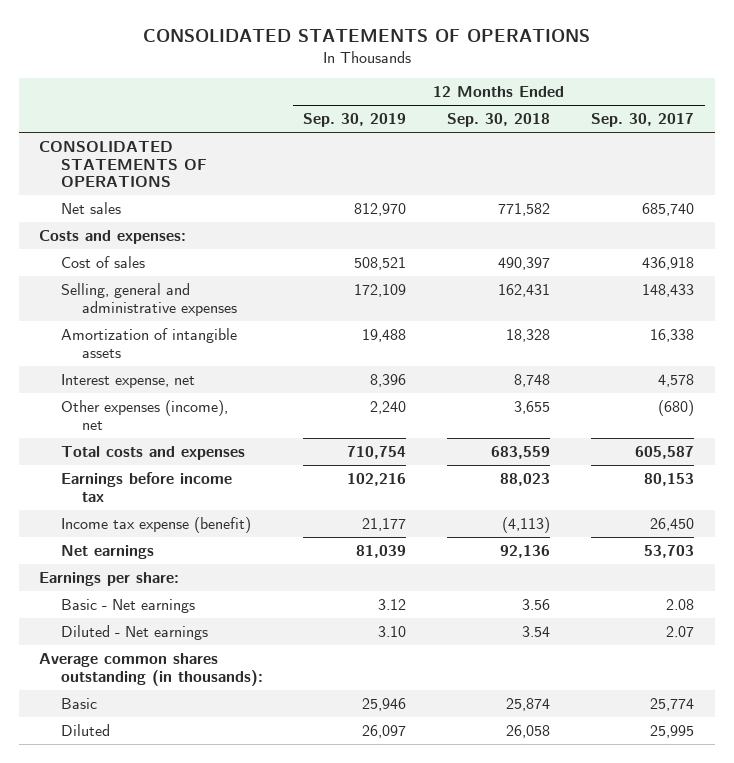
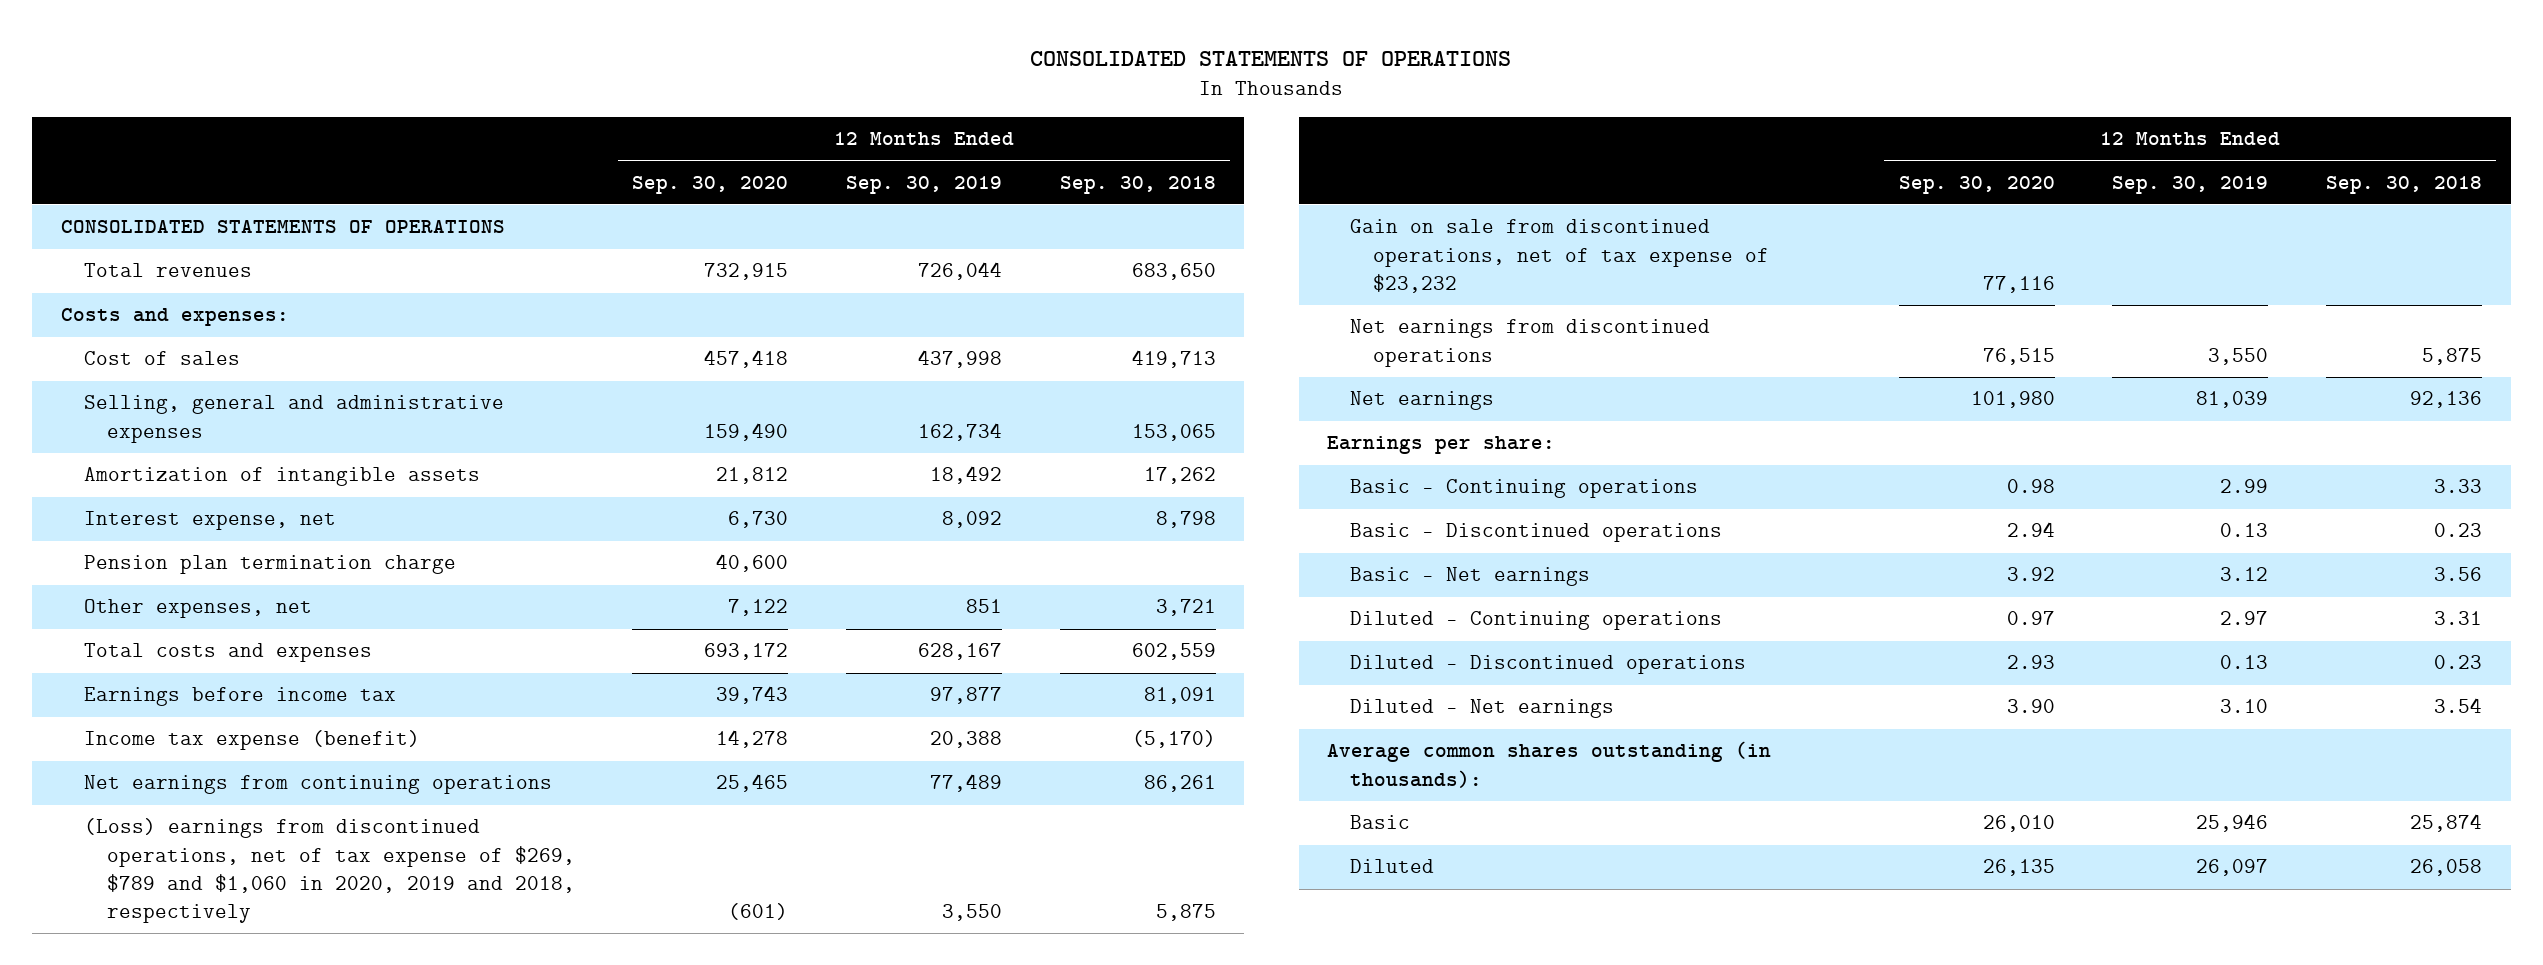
- | 12 Months Ended Sep. 30, 2019 | 12 Months Ended Sep. 30, 2018 | 12 Months Ended Sep. 30, 2017
+ | 12 Months Ended Sep. 30, 2020 | 12 Months Ended Sep. 30, 2019 | 12 Months Ended Sep. 30, 2018
- Net sales | 812,970 | 771,582 | 685,740
+ Total revenues | 732,915 | 726,044 | 683,650
- Cost of sales | 508,521 | 490,397 | 436,918
- Selling, general and administrative expenses | 172,109 | 162,431 | 148,433
- Amortization of intangible assets | 19,488 | 18,328 | 16,338
- Interest expense, net | 8,396 | 8,748 | 4,578
- Other expenses (income), net | 2,240 | 3,655 | (680)
- Total costs and expenses | 710,754 | 683,559 | 605,587
- Earnings before income tax | 102,216 | 88,023 | 80,153
- Income tax expense (benefit) | 21,177 | (4,113) | 26,450
+ Cost of sales | 457,418 | 437,998 | 419,713
+ Selling, general and administrative expenses | 159,490 | 162,734 | 153,065
+ Amortization of intangible assets | 21,812 | 18,492 | 17,262
+ Interest expense, net | 6,730 | 8,092 | 8,798
+ Pension plan termination charge | 40,600 | |
+ Other expenses, net | 7,122 | 851 | 3,721
+ Total costs and expenses | 693,172 | 628,167 | 602,559
+ Earnings before income tax | 39,743 | 97,877 | 81,091
+ Income tax expense (benefit) | 14,278 | 20,388 | (5,170)
+ Net earnings from continuing operations | 25,465 | 77,489 | 86,261
+ (Loss) earnings from discontinued operations, net of tax expense of $269, $789 and $1,060 in 2020, 2019 and 2018, respectively | (601) | 3,550 | 5,875
+ Gain on sale from discontinued operations, net of tax expense of $23,232 | 77,116 | |
+ Net earnings from discontinued operations | 76,515 | 3,550 | 5,875
+ Basic - Continuing operations | 0.98 | 2.99 | 3.33
+ Basic - Discontinued operations | 2.94 | 0.13 | 0.23
+ Diluted - Continuing operations | 0.97 | 2.97 | 3.31
+ Diluted - Discontinued operations | 2.93 | 0.13 | 0.23

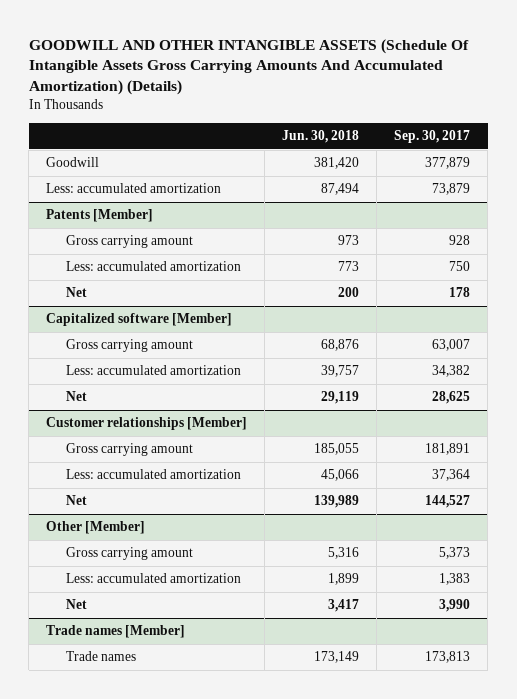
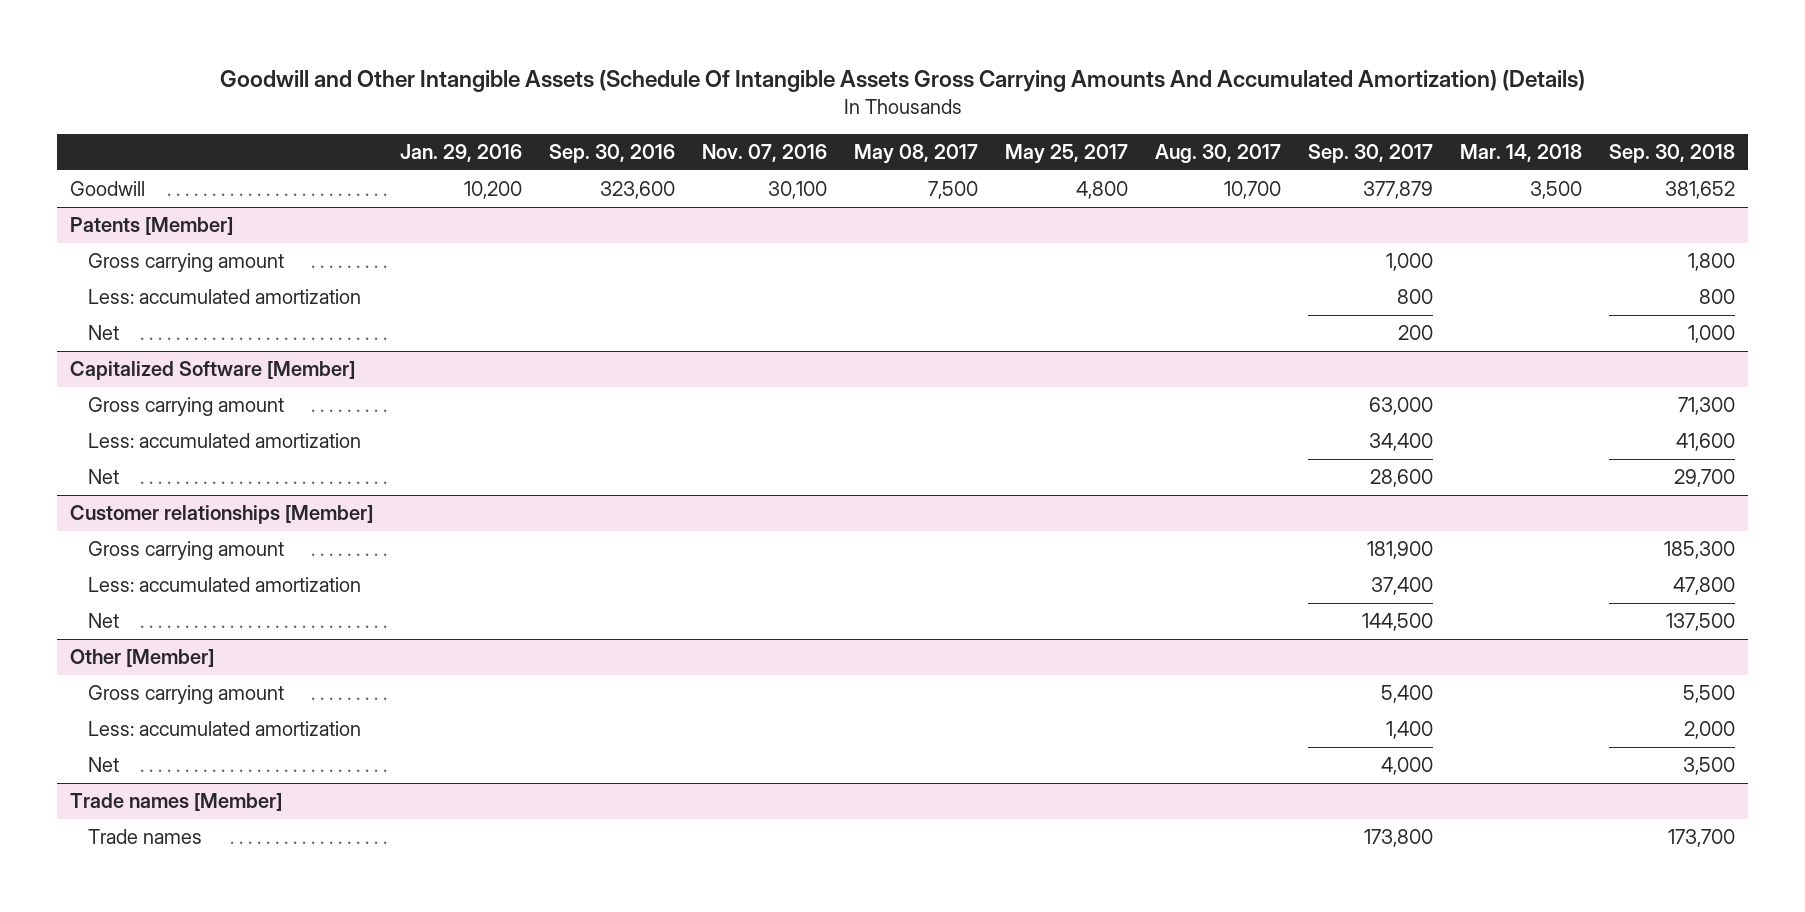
- GOODWILL AND OTHER INTANGIBLE ASSETS (Schedule Of Intangible Assets Gross Carrying Amounts And Accumulated Amortization) (Details)
+ Goodwill and Other Intangible Assets (Schedule Of Intangible Assets Gross Carrying Amounts And Accumulated Amortization) (Details)
- | Jun. 30, 2018 | Sep. 30, 2017
+ | Jan. 29, 2016 | Sep. 30, 2016 | Nov. 07, 2016 | May 08, 2017 | May 25, 2017 | Aug. 30, 2017 | Sep. 30, 2017 | Mar. 14, 2018 | Sep. 30, 2018
- Less: accumulated amortization | 87,494 | 73,879
@ Patents [Member]
- Gross carrying amount | 973 | 928
- Less: accumulated amortization | 773 | 750
- Net | 200 | 178
- Capitalized software [Member]
- Gross carrying amount | 68,876 | 63,007
- Less: accumulated amortization | 39,757 | 34,382
- Net | 29,119 | 28,625
@ Patents [Member]
+ Gross carrying amount | | | | | | | 1,000 | | 1,800
+ Less: accumulated amortization | | | | | | | 800 | | 800
+ Net | | | | | | | 200 | | 1,000
+ Capitalized Software [Member]
+ Gross carrying amount | | | | | | | 63,000 | | 71,300
+ Less: accumulated amortization | | | | | | | 34,400 | | 41,600
+ Net | | | | | | | 28,600 | | 29,700
@ Customer relationships [Member]
- Gross carrying amount | 185,055 | 181,891
- Less: accumulated amortization | 45,066 | 37,364
- Net | 139,989 | 144,527
+ Gross carrying amount | | | | | | | 181,900 | | 185,300
+ Less: accumulated amortization | | | | | | | 37,400 | | 47,800
+ Net | | | | | | | 144,500 | | 137,500
@ Other [Member]
- Gross carrying amount | 5,316 | 5,373
- Less: accumulated amortization | 1,899 | 1,383
- Net | 3,417 | 3,990
+ Gross carrying amount | | | | | | | 5,400 | | 5,500
+ Less: accumulated amortization | | | | | | | 1,400 | | 2,000
+ Net | | | | | | | 4,000 | | 3,500
@ Trade names [Member]
- Trade names | 173,149 | 173,813
+ Trade names | | | | | | | 173,800 | | 173,700

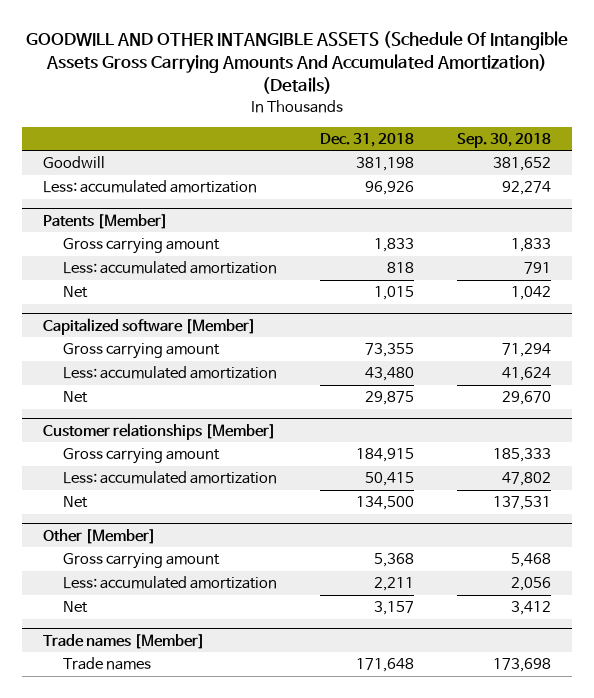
- Goodwill and Other Intangible Assets (Schedule Of Intangible Assets Gross Carrying Amounts And Accumulated Amortization) (Details)
+ GOODWILL AND OTHER INTANGIBLE ASSETS (Schedule Of Intangible Assets Gross Carrying Amounts And Accumulated Amortization) (Details)
- | Jan. 29, 2016 | Sep. 30, 2016 | Nov. 07, 2016 | May 08, 2017 | May 25, 2017 | Aug. 30, 2017 | Sep. 30, 2017 | Mar. 14, 2018 | Sep. 30, 2018
+ | Dec. 31, 2018 | Sep. 30, 2018
+ Less: accumulated amortization | 96,926 | 92,274
@ Patents [Member]
- Gross carrying amount | | | | | | | 1,000 | | 1,800
- Less: accumulated amortization | | | | | | | 800 | | 800
- Net | | | | | | | 200 | | 1,000
- Capitalized Software [Member]
- Gross carrying amount | | | | | | | 63,000 | | 71,300
- Less: accumulated amortization | | | | | | | 34,400 | | 41,600
- Net | | | | | | | 28,600 | | 29,700
@ Patents [Member]
+ Gross carrying amount | 1,833 | 1,833
+ Less: accumulated amortization | 818 | 791
+ Net | 1,015 | 1,042
+ Capitalized software [Member]
+ Gross carrying amount | 73,355 | 71,294
+ Less: accumulated amortization | 43,480 | 41,624
+ Net | 29,875 | 29,670
@ Customer relationships [Member]
- Gross carrying amount | | | | | | | 181,900 | | 185,300
- Less: accumulated amortization | | | | | | | 37,400 | | 47,800
- Net | | | | | | | 144,500 | | 137,500
+ Gross carrying amount | 184,915 | 185,333
+ Less: accumulated amortization | 50,415 | 47,802
+ Net | 134,500 | 137,531
@ Other [Member]
- Gross carrying amount | | | | | | | 5,400 | | 5,500
- Less: accumulated amortization | | | | | | | 1,400 | | 2,000
- Net | | | | | | | 4,000 | | 3,500
+ Gross carrying amount | 5,368 | 5,468
+ Less: accumulated amortization | 2,211 | 2,056
+ Net | 3,157 | 3,412
@ Trade names [Member]
- Trade names | | | | | | | 173,800 | | 173,700
+ Trade names | 171,648 | 173,698

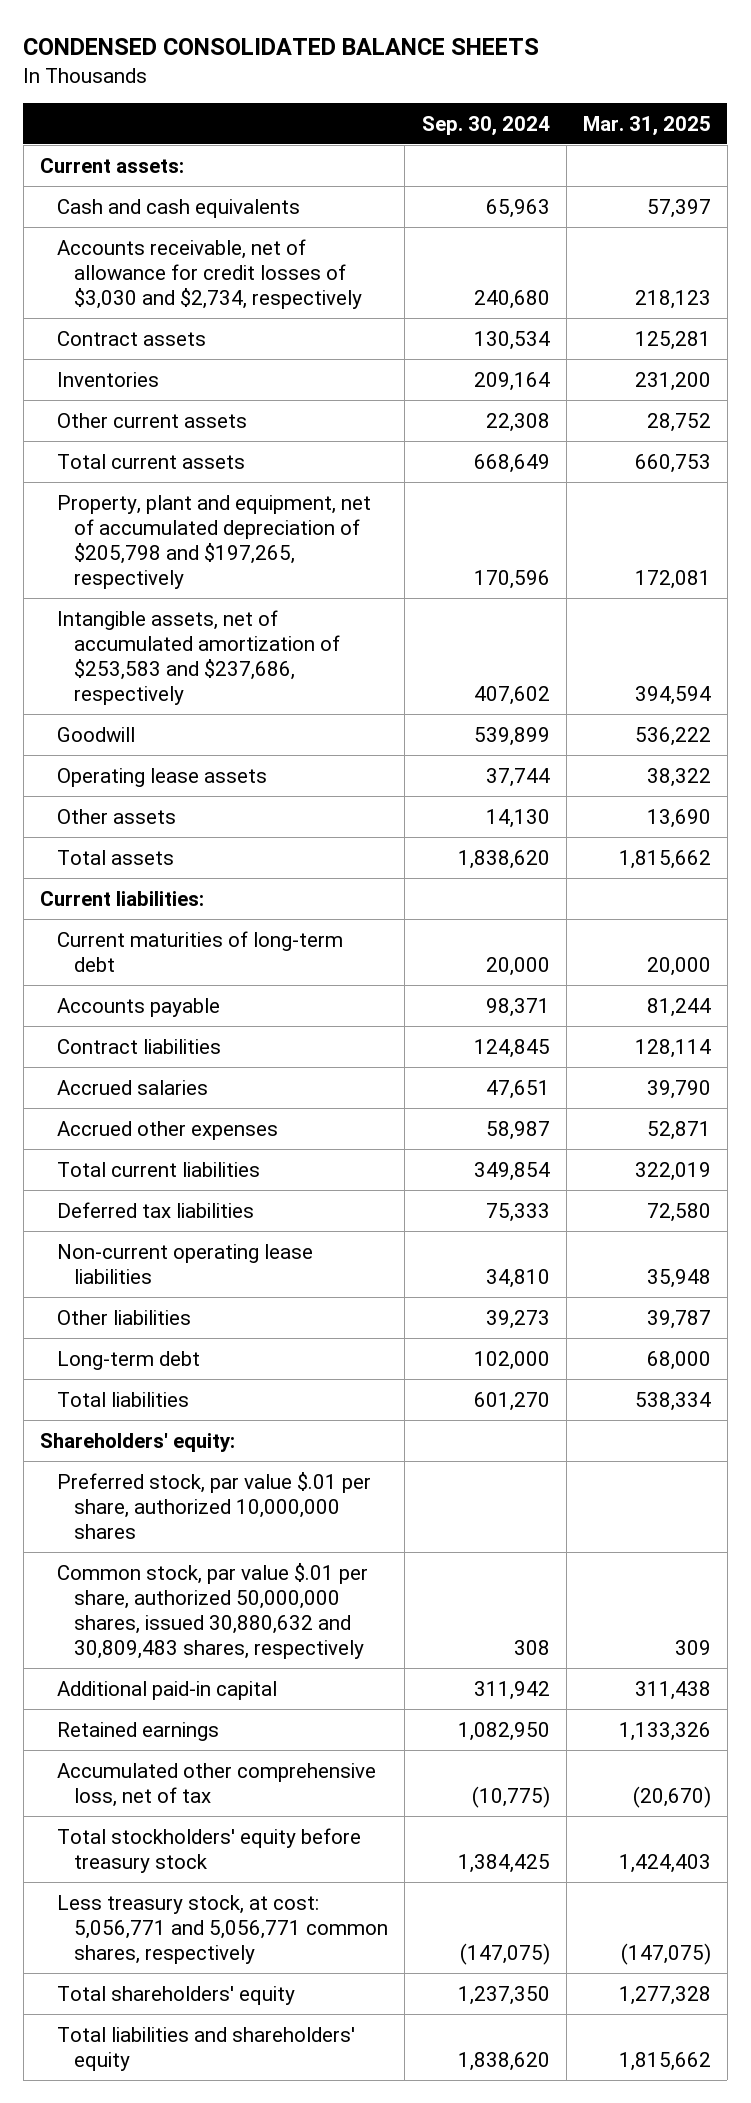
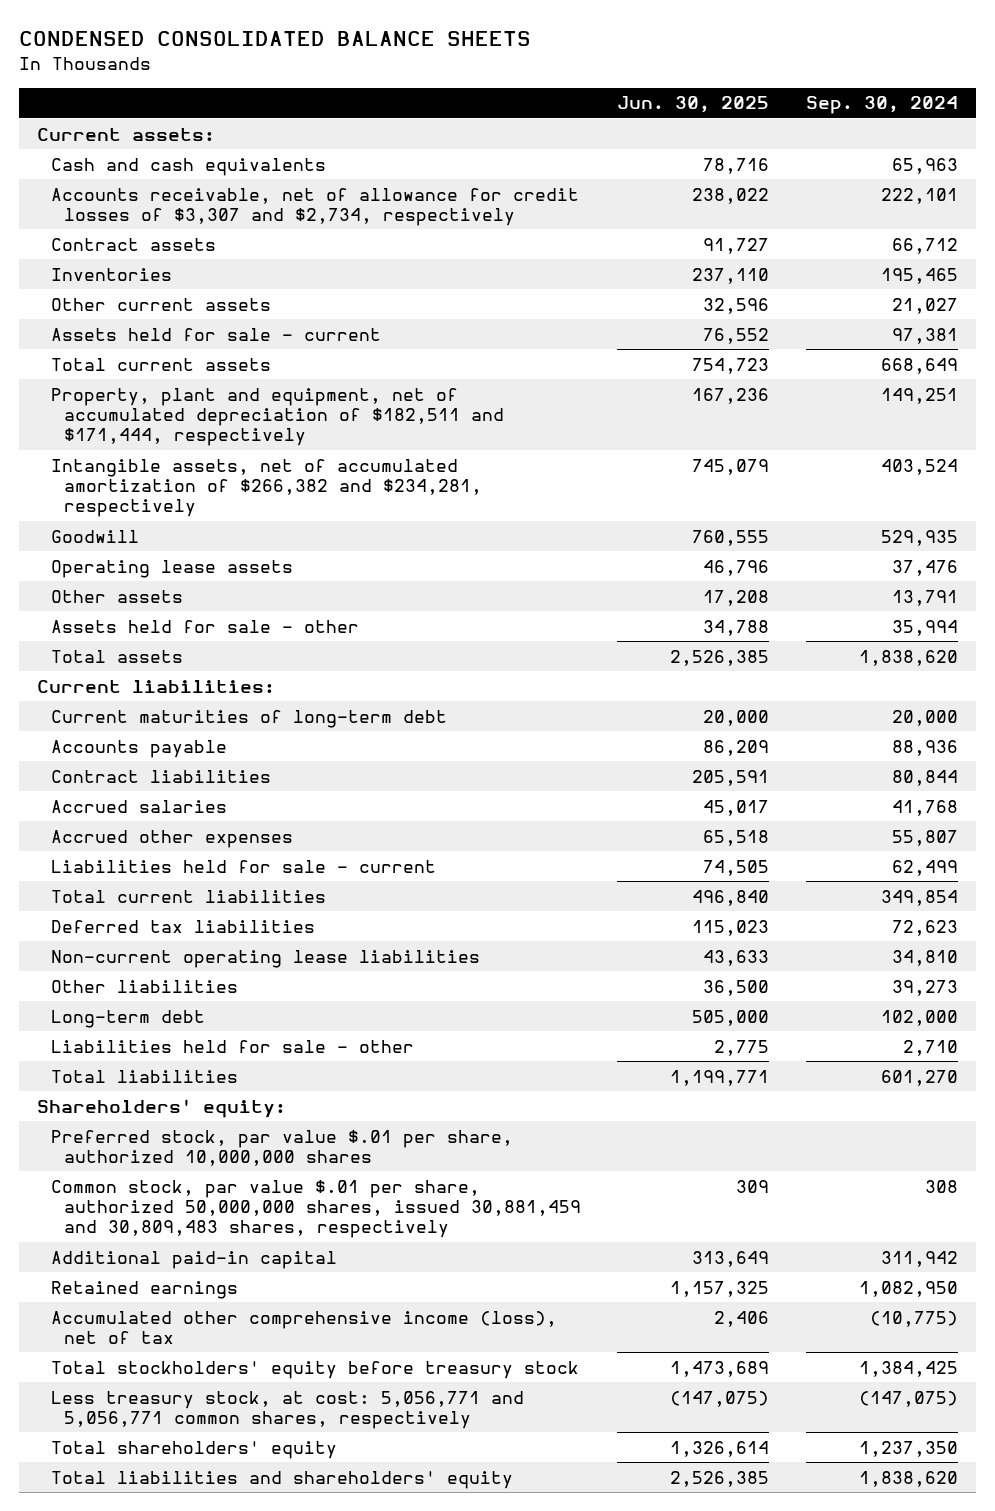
- | Sep. 30, 2024 | Mar. 31, 2025
+ | Jun. 30, 2025 | Sep. 30, 2024
- Accounts receivable, net of allowance for credit losses of $3,030 and $2,734, respectively | 240,680 | 218,123
- Contract assets | 130,534 | 125,281
- Inventories | 209,164 | 231,200
- Other current assets | 22,308 | 28,752
+ Accounts receivable, net of allowance for credit losses of $3,307 and $2,734, respectively | 238,022 | 222,101
+ Contract assets | 91,727 | 66,712
+ Inventories | 237,110 | 195,465
+ Other current assets | 32,596 | 21,027
+ Assets held for sale - current | 76,552 | 97,381
- Property, plant and equipment, net of accumulated depreciation of $205,798 and $197,265, respectively | 170,596 | 172,081
- Intangible assets, net of accumulated amortization of $253,583 and $237,686, respectively | 407,602 | 394,594
- Goodwill | 539,899 | 536,222
- Operating lease assets | 37,744 | 38,322
- Other assets | 14,130 | 13,690
+ Property, plant and equipment, net of accumulated depreciation of $182,511 and $171,444, respectively | 167,236 | 149,251
+ Intangible assets, net of accumulated amortization of $266,382 and $234,281, respectively | 745,079 | 403,524
+ Goodwill | 760,555 | 529,935
+ Operating lease assets | 46,796 | 37,476
+ Other assets | 17,208 | 13,791
+ Assets held for sale - other | 34,788 | 35,994
- Accounts payable | 98,371 | 81,244
- Contract liabilities | 124,845 | 128,114
- Accrued salaries | 47,651 | 39,790
- Accrued other expenses | 58,987 | 52,871
+ Accounts payable | 86,209 | 88,936
+ Contract liabilities | 205,591 | 80,844
+ Accrued salaries | 45,017 | 41,768
+ Accrued other expenses | 65,518 | 55,807
+ Liabilities held for sale - current | 74,505 | 62,499
- Deferred tax liabilities | 75,333 | 72,580
+ Deferred tax liabilities | 115,023 | 72,623
+ Liabilities held for sale - other | 2,775 | 2,710
- Common stock, par value $.01 per share, authorized 50,000,000 shares, issued 30,880,632 and 30,809,483 shares, respectively | 308 | 309
+ Common stock, par value $.01 per share, authorized 50,000,000 shares, issued 30,881,459 and 30,809,483 shares, respectively | 309 | 308
- Accumulated other comprehensive loss, net of tax | (10,775) | (20,670)
+ Accumulated other comprehensive income (loss), net of tax | 2,406 | (10,775)

